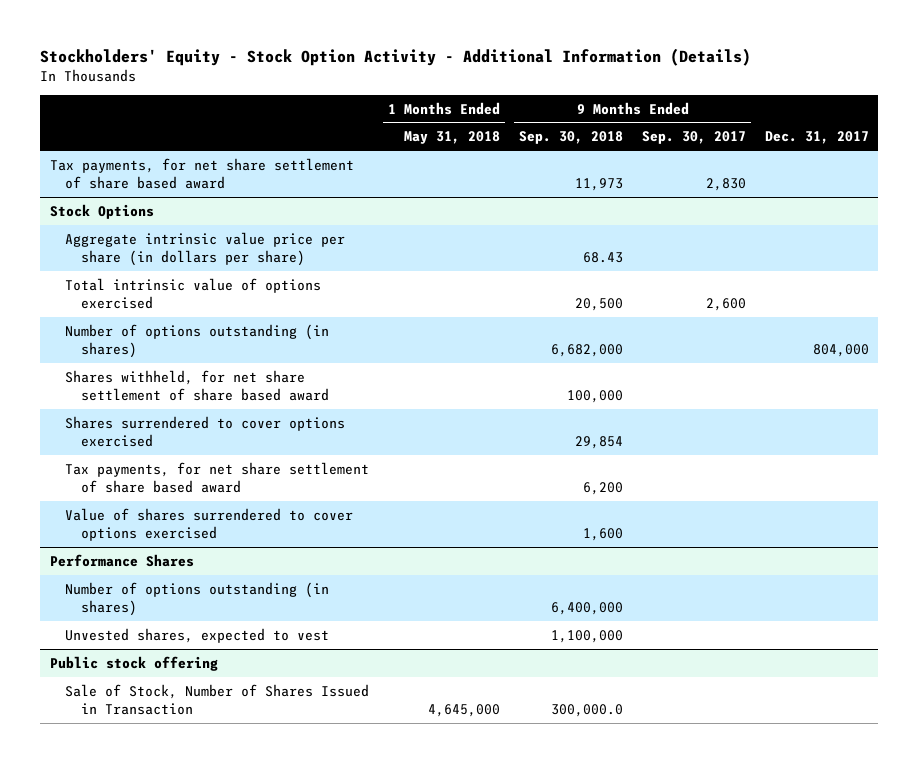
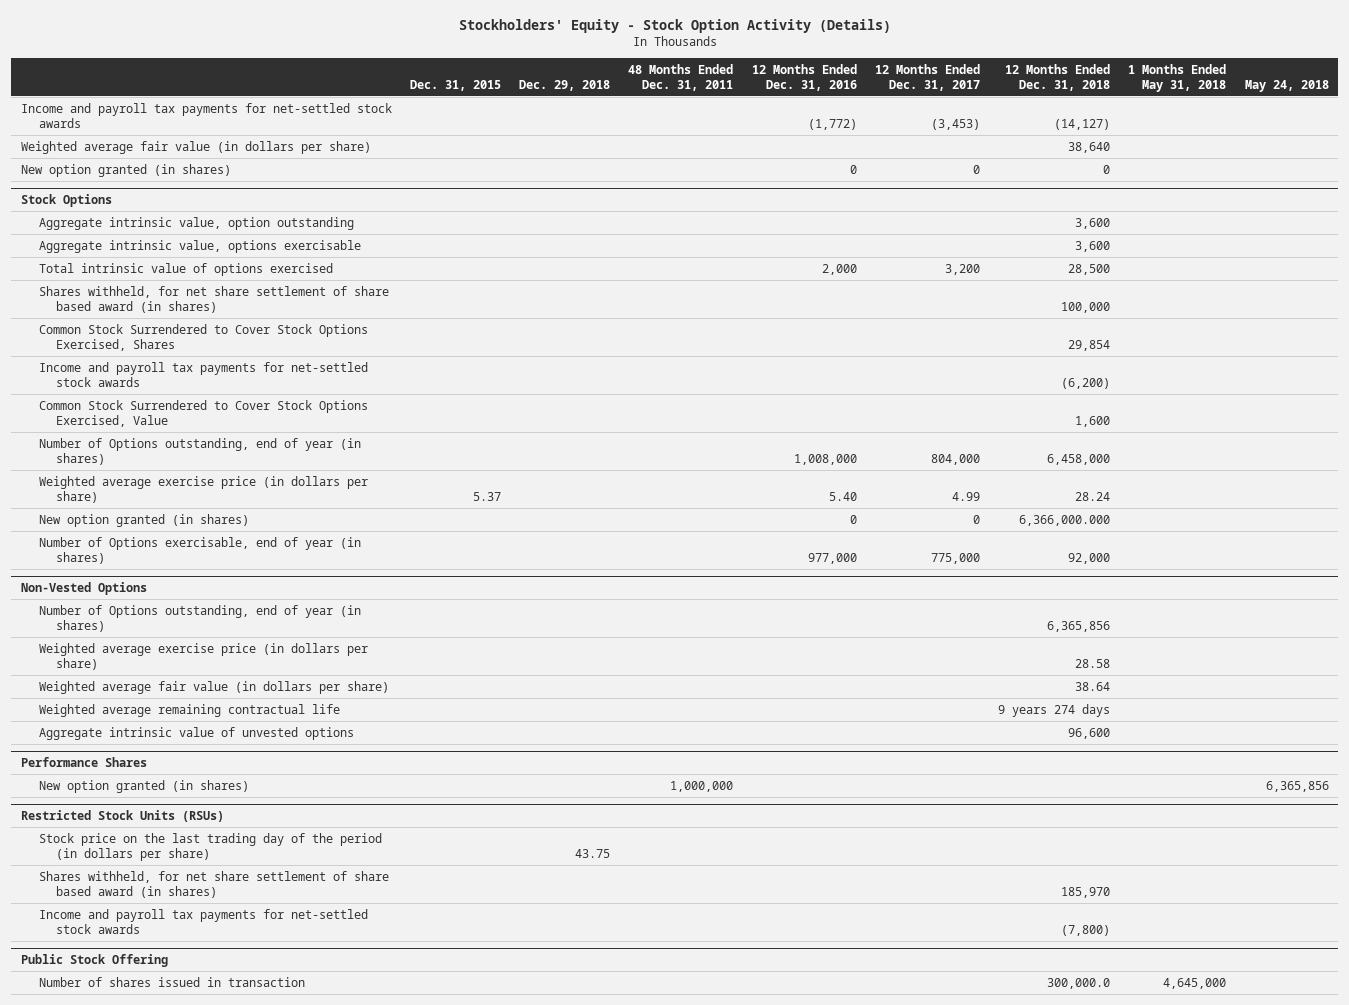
- Stockholders' Equity - Stock Option Activity - Additional Information (Details)
+ Stockholders' Equity - Stock Option Activity (Details)
- | 1 Months Ended May 31, 2018 | 9 Months Ended Sep. 30, 2018 | 9 Months Ended Sep. 30, 2017 | Dec. 31, 2017
+ | Dec. 31, 2015 | Dec. 29, 2018 | 48 Months Ended Dec. 31, 2011 | 12 Months Ended Dec. 31, 2016 | 12 Months Ended Dec. 31, 2017 | 12 Months Ended Dec. 31, 2018 | 1 Months Ended May 31, 2018 | May 24, 2018
- Tax payments, for net share settlement of share based award | | 11,973 | 2,830 |
+ Income and payroll tax payments for net-settled stock awards | | | | (1,772) | (3,453) | (14,127) | |
+ Weighted average fair value (in dollars per share) | | | | | | 38,640 | |
+ New option granted (in shares) | | | | 0 | 0 | 0 | |
@ Stock Options
- Aggregate intrinsic value price per share (in dollars per share) | | 68.43 | |
+ Aggregate intrinsic value, option outstanding | | | | | | 3,600 | |
+ Aggregate intrinsic value, options exercisable | | | | | | 3,600 | |
- Number of options outstanding (in shares) | | 6,682,000 | | 804,000
- Shares withheld, for net share settlement of share based award | | 100,000 | |
- Shares surrendered to cover options exercised | | 29,854 | |
- Tax payments, for net share settlement of share based award | | 6,200 | |
- Value of shares surrendered to cover options exercised | | 1,600 | |
+ Shares withheld, for net share settlement of share based award (in shares) | | | | | | 100,000 | |
+ Common Stock Surrendered to Cover Stock Options Exercised, Shares | | | | | | 29,854 | |
+ Income and payroll tax payments for net-settled stock awards | | | | | | (6,200) | |
+ Common Stock Surrendered to Cover Stock Options Exercised, Value | | | | | | 1,600 | |
+ Number of Options outstanding, end of year (in shares) | | | | 1,008,000 | 804,000 | 6,458,000 | |
+ Weighted average exercise price (in dollars per share) | 5.37 | | | 5.40 | 4.99 | 28.24 | |
+ New option granted (in shares) | | | | 0 | 0 | 6,366,000.000 | |
+ Number of Options exercisable, end of year (in shares) | | | | 977,000 | 775,000 | 92,000 | |
+ Non-Vested Options
+ Number of Options outstanding, end of year (in shares) | | | | | | 6,365,856 | |
+ Weighted average exercise price (in dollars per share) | | | | | | 28.58 | |
+ Weighted average fair value (in dollars per share) | | | | | | 38.64 | |
+ Weighted average remaining contractual life | | | | | | 9 years 274 days | |
+ Aggregate intrinsic value of unvested options | | | | | | 96,600 | |
@ Performance Shares
- Number of options outstanding (in shares) | | 6,400,000 | |
- Unvested shares, expected to vest | | 1,100,000 | |
- Public stock offering
- Sale of Stock, Number of Shares Issued in Transaction | 4,645,000 | 300,000.0 | |
@ Performance Shares
+ New option granted (in shares) | | | 1,000,000 | | | | | 6,365,856
+ Restricted Stock Units (RSUs)
+ Stock price on the last trading day of the period (in dollars per share) | | 43.75 | | | | | |
+ Shares withheld, for net share settlement of share based award (in shares) | | | | | | 185,970 | |
+ Income and payroll tax payments for net-settled stock awards | | | | | | (7,800) | |
+ Public Stock Offering
+ Number of shares issued in transaction | | | | | | 300,000.0 | 4,645,000 |

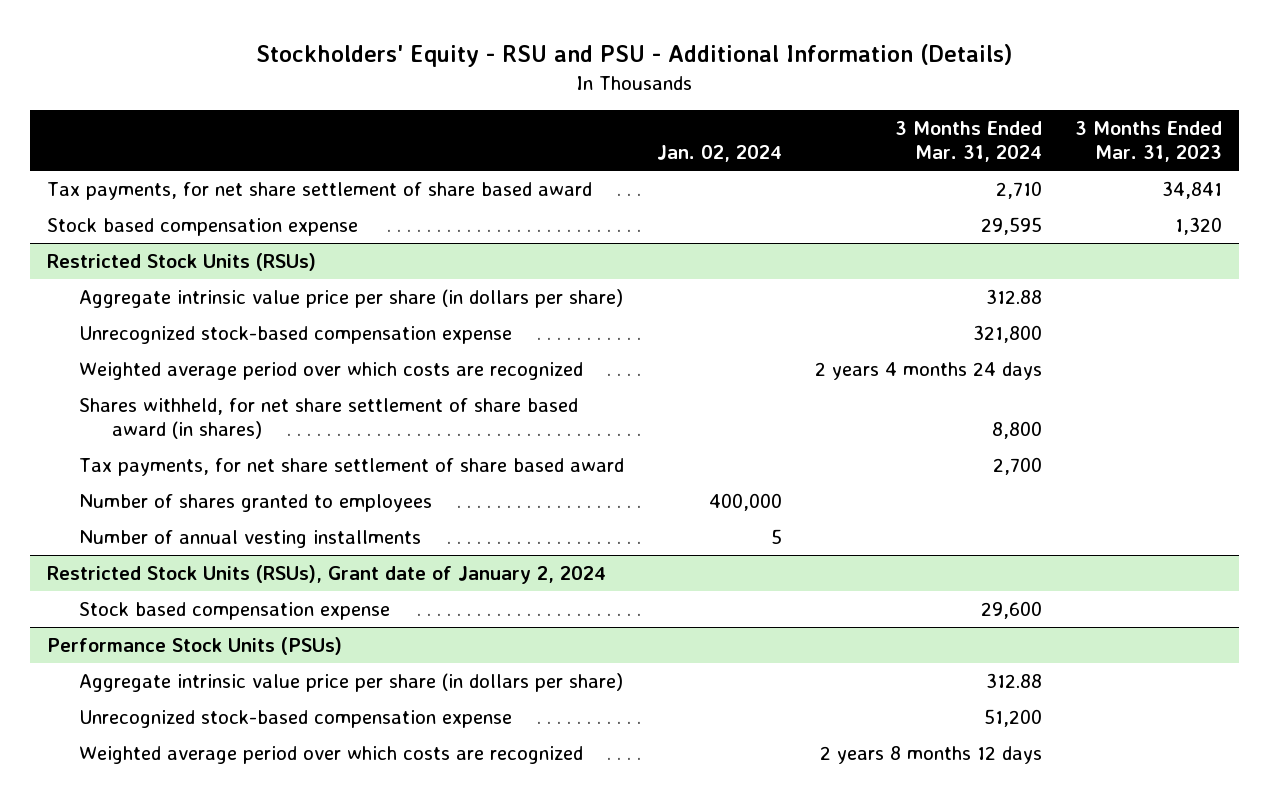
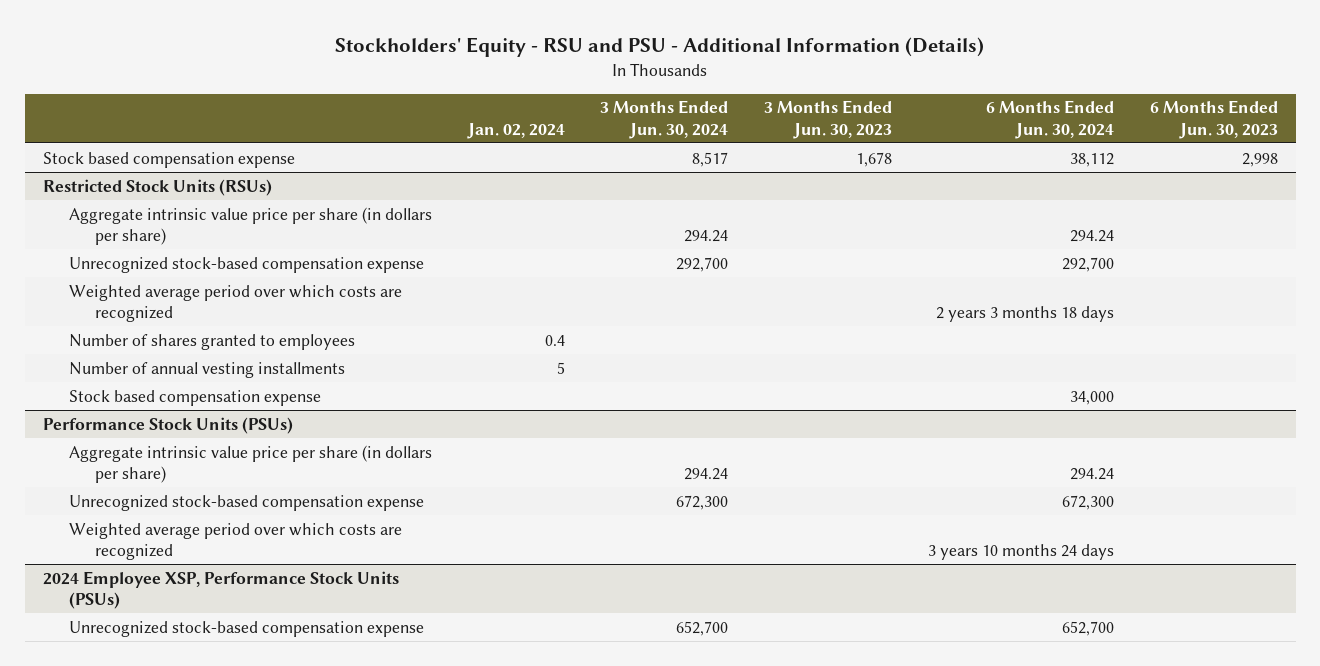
- | Jan. 02, 2024 | 3 Months Ended Mar. 31, 2024 | 3 Months Ended Mar. 31, 2023
+ | Jan. 02, 2024 | 3 Months Ended Jun. 30, 2024 | 3 Months Ended Jun. 30, 2023 | 6 Months Ended Jun. 30, 2024 | 6 Months Ended Jun. 30, 2023
- Tax payments, for net share settlement of share based award | | 2,710 | 34,841
@ Restricted Stock Units (RSUs)
- Shares withheld, for net share settlement of share based award (in shares) | | 8,800 |
- Tax payments, for net share settlement of share based award | | 2,700 |
- Number of shares granted to employees | 400,000 | |
+ Number of shares granted to employees | 0.4 | | | |
- Restricted Stock Units (RSUs), Grant date of January 2, 2024
- Stock based compensation expense | | 29,600 |
@ Restricted Stock Units (RSUs)
+ Stock based compensation expense | | | | 34,000 |
+ 2024 Employee XSP, Performance Stock Units (PSUs)
+ Unrecognized stock-based compensation expense | | 652,700 | | 652,700 |

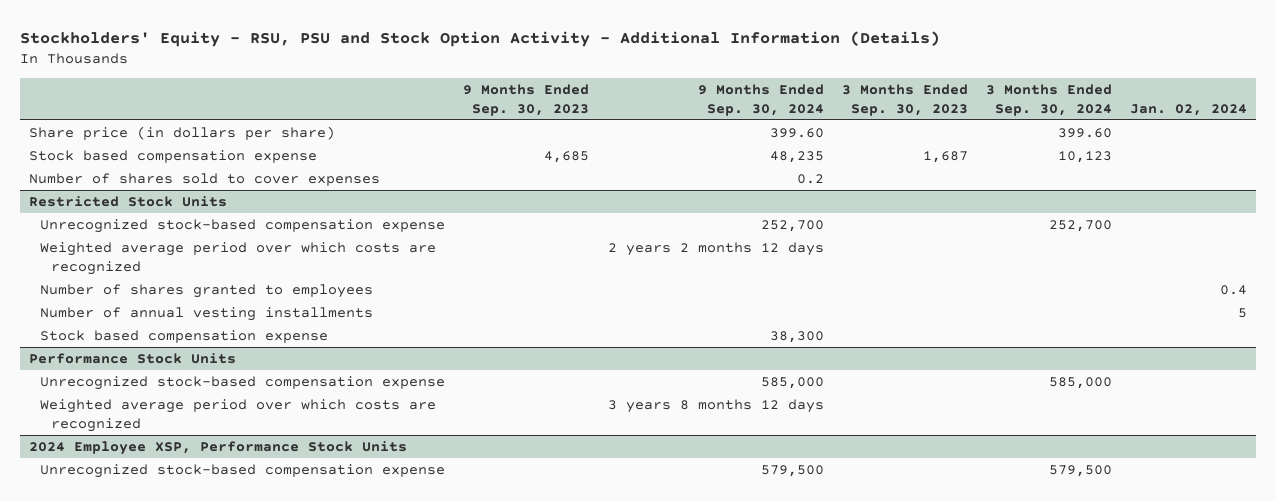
- Stockholders' Equity - RSU and PSU - Additional Information (Details)
+ Stockholders' Equity - RSU, PSU and Stock Option Activity - Additional Information (Details)
- | Jan. 02, 2024 | 3 Months Ended Jun. 30, 2024 | 3 Months Ended Jun. 30, 2023 | 6 Months Ended Jun. 30, 2024 | 6 Months Ended Jun. 30, 2023
+ | 9 Months Ended Sep. 30, 2023 | 9 Months Ended Sep. 30, 2024 | 3 Months Ended Sep. 30, 2023 | 3 Months Ended Sep. 30, 2024 | Jan. 02, 2024
+ Share price (in dollars per share) | | 399.60 | | 399.60 |
- Restricted Stock Units (RSUs)
- Aggregate intrinsic value price per share (in dollars per share) | | 294.24 | | 294.24 |
+ Number of shares sold to cover expenses | | 0.2 | | |
+ Restricted Stock Units
- Performance Stock Units (PSUs)
- Aggregate intrinsic value price per share (in dollars per share) | | 294.24 | | 294.24 |
+ Performance Stock Units
- 2024 Employee XSP, Performance Stock Units (PSUs)
+ 2024 Employee XSP, Performance Stock Units

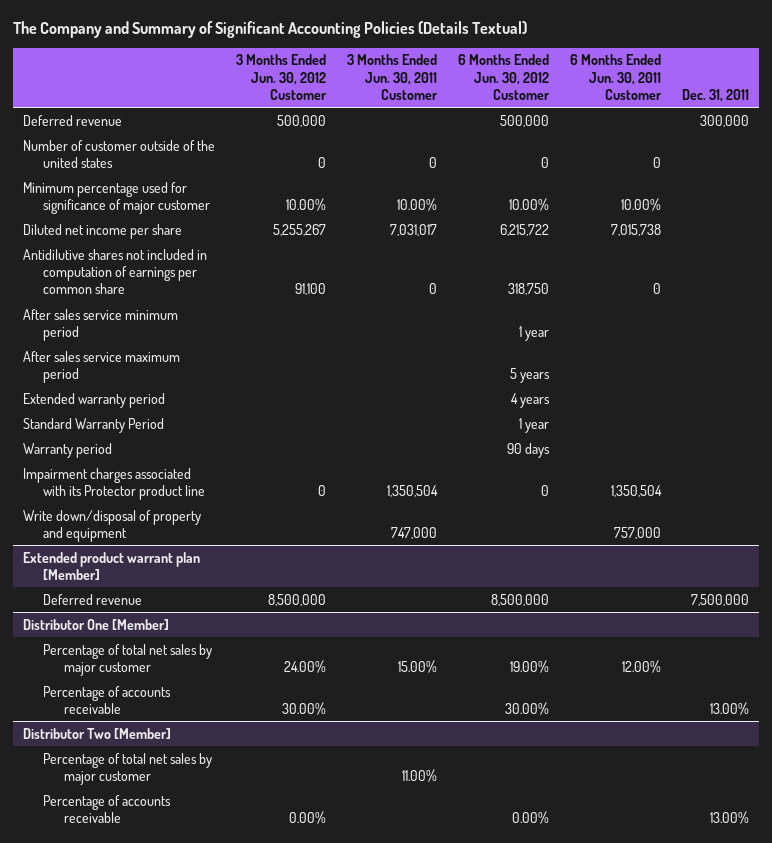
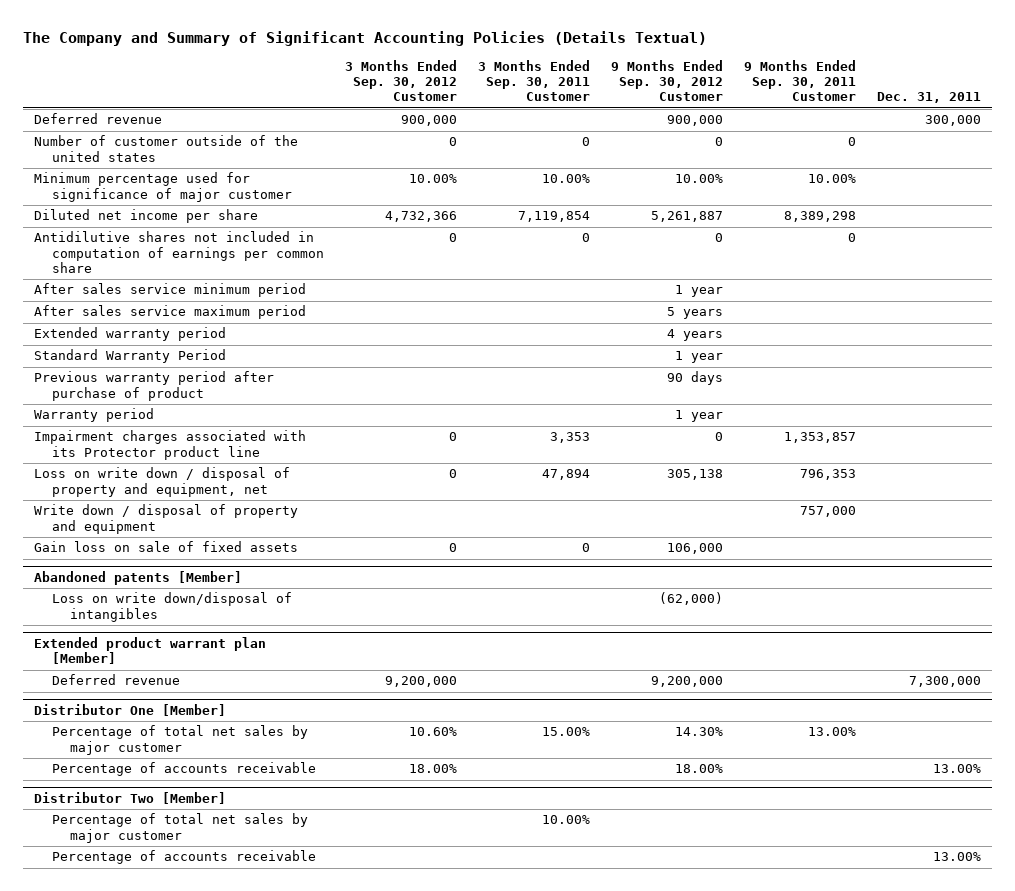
- | 3 Months Ended Jun. 30, 2012 Customer | 3 Months Ended Jun. 30, 2011 Customer | 6 Months Ended Jun. 30, 2012 Customer | 6 Months Ended Jun. 30, 2011 Customer | Dec. 31, 2011
+ | 3 Months Ended Sep. 30, 2012 Customer | 3 Months Ended Sep. 30, 2011 Customer | 9 Months Ended Sep. 30, 2012 Customer | 9 Months Ended Sep. 30, 2011 Customer | Dec. 31, 2011
+ Previous warranty period after purchase of product | | | 90 days | |
- Write down/disposal of property and equipment | | 747,000 | | 757,000 |
+ Loss on write down / disposal of property and equipment, net | 0 | 47,894 | 305,138 | 796,353 |
+ Write down / disposal of property and equipment | | | | 757,000 |
+ Gain loss on sale of fixed assets | 0 | 0 | 106,000 | |
+ Abandoned patents [Member]
+ Loss on write down/disposal of intangibles | | | (62,000) | |
@ Extended product warrant plan [Member]
- Deferred revenue | 8,500,000 | | 8,500,000 | | 7,500,000
+ Deferred revenue | 9,200,000 | | 9,200,000 | | 7,300,000

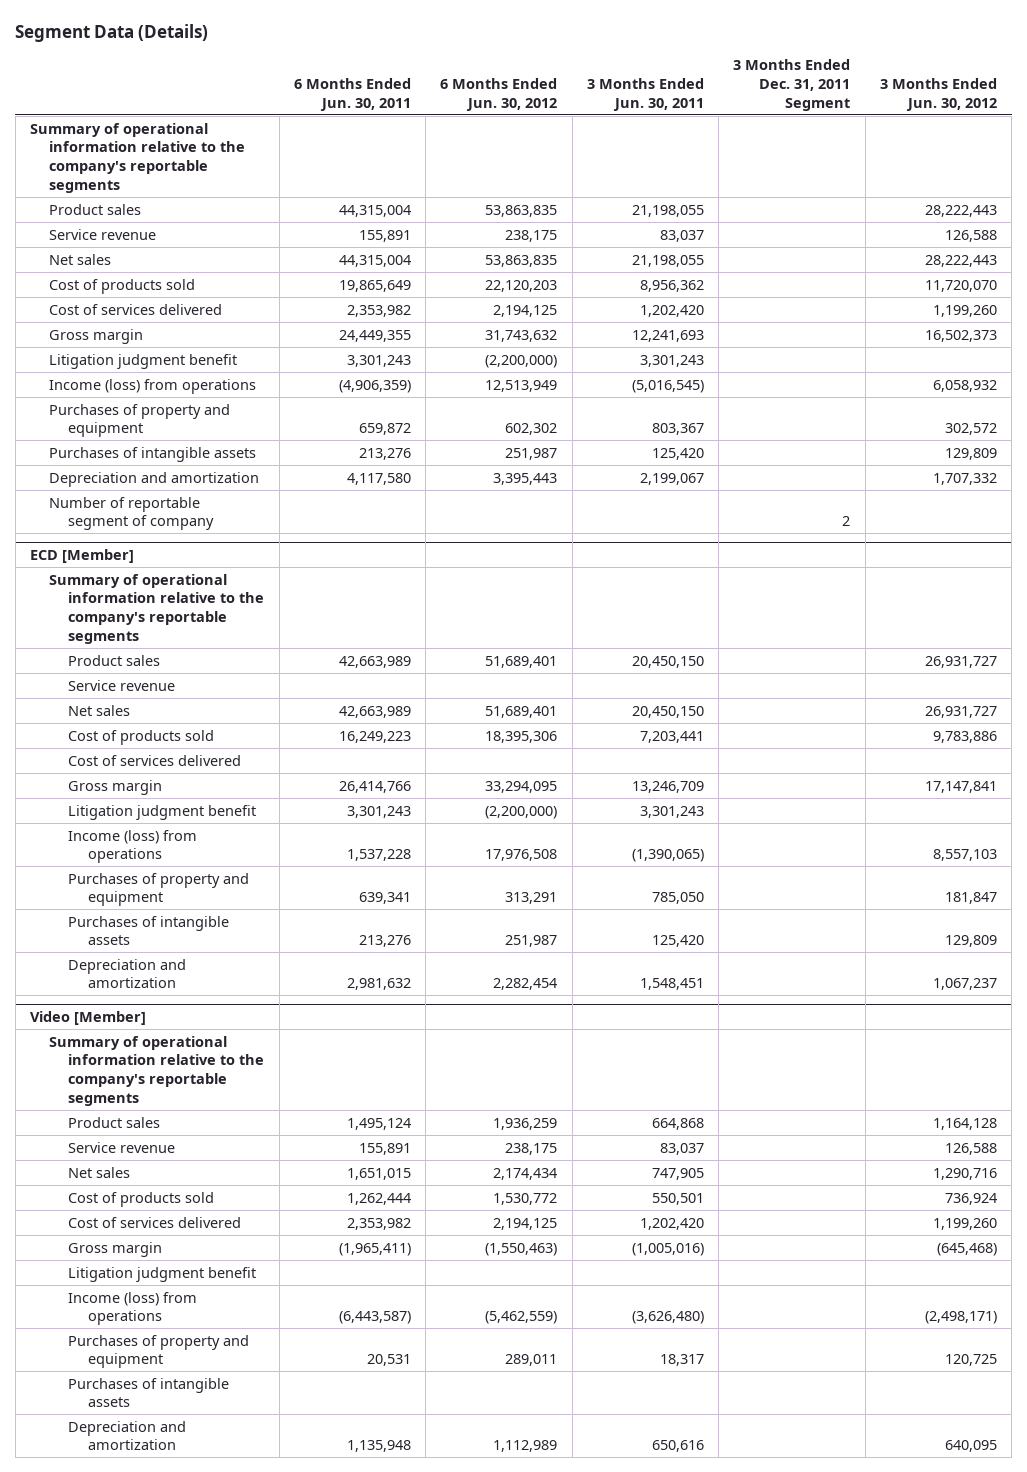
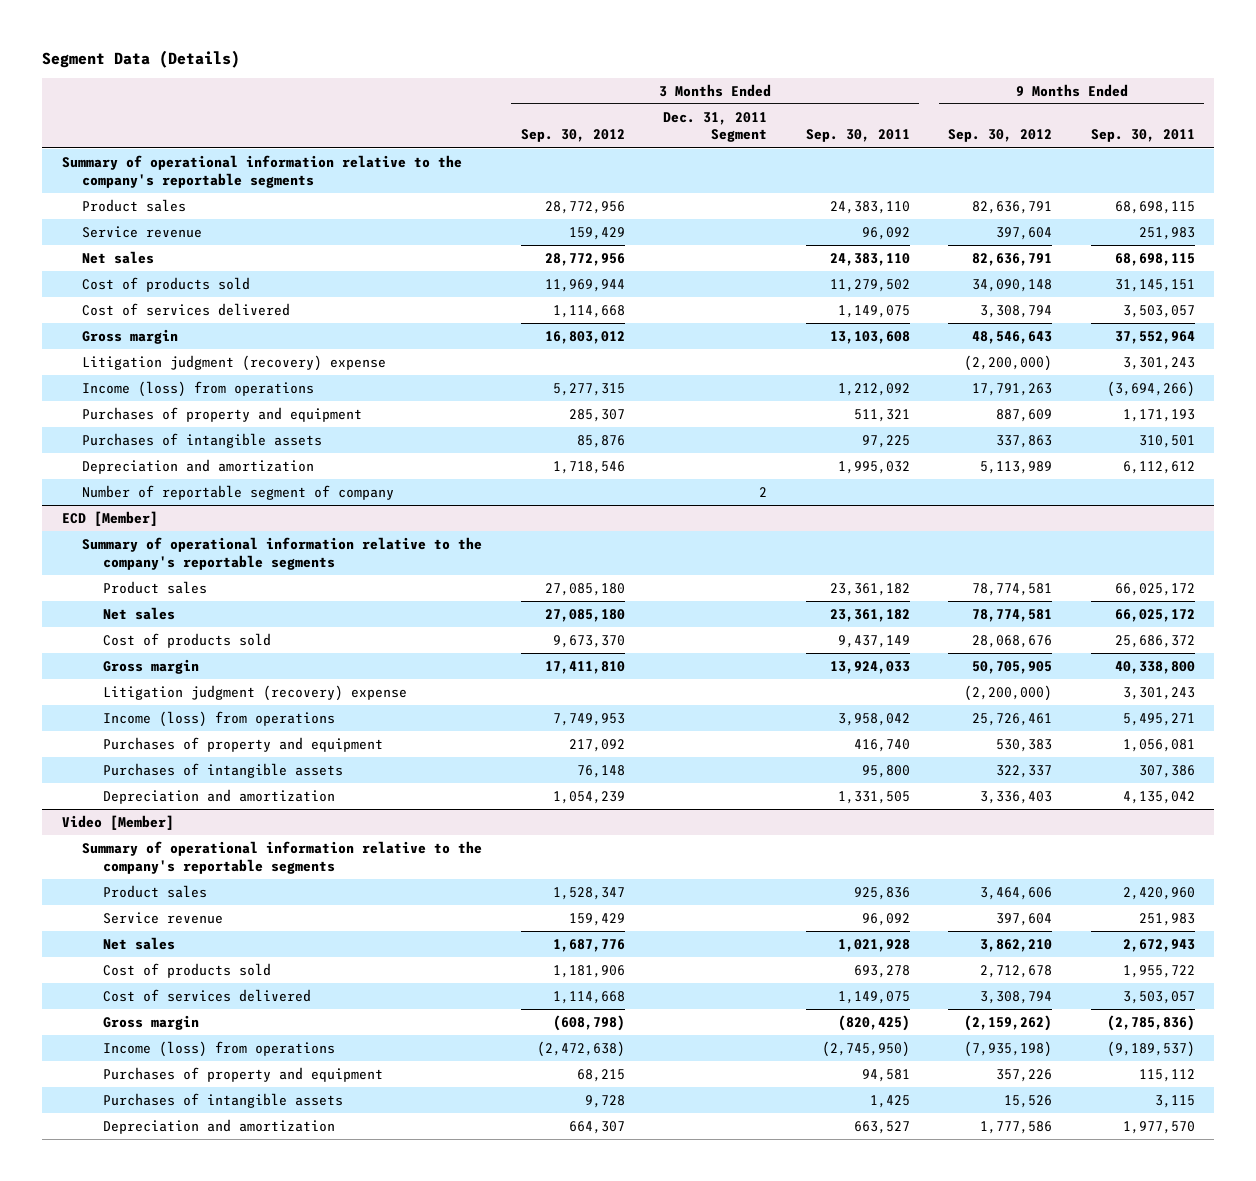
- | 6 Months Ended Jun. 30, 2011 | 6 Months Ended Jun. 30, 2012 | 3 Months Ended Jun. 30, 2011 | 3 Months Ended Dec. 31, 2011 Segment | 3 Months Ended Jun. 30, 2012
+ | 3 Months Ended Sep. 30, 2012 | 3 Months Ended Dec. 31, 2011 Segment | 3 Months Ended Sep. 30, 2011 | 9 Months Ended Sep. 30, 2012 | 9 Months Ended Sep. 30, 2011
- Litigation judgment benefit | 3,301,243 | (2,200,000) | 3,301,243 | |
+ Litigation judgment (recovery) expense | | | | (2,200,000) | 3,301,243
@ ECD [Member]
- Service revenue
- Cost of services delivered
- Litigation judgment benefit | 3,301,243 | (2,200,000) | 3,301,243 | |
+ Litigation judgment (recovery) expense | | | | (2,200,000) | 3,301,243
@ Video [Member]
- Litigation judgment benefit

